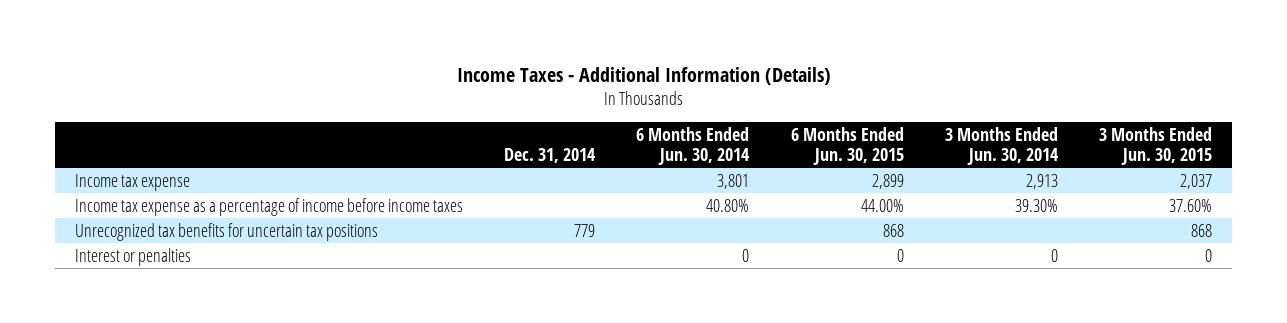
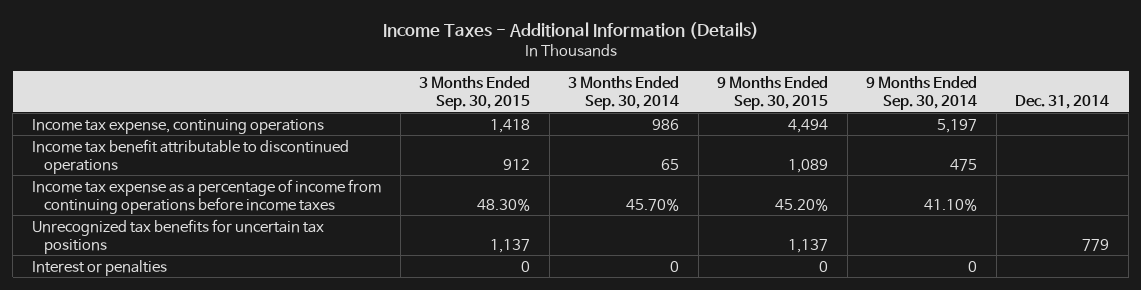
- | Dec. 31, 2014 | 6 Months Ended Jun. 30, 2014 | 6 Months Ended Jun. 30, 2015 | 3 Months Ended Jun. 30, 2014 | 3 Months Ended Jun. 30, 2015
+ | 3 Months Ended Sep. 30, 2015 | 3 Months Ended Sep. 30, 2014 | 9 Months Ended Sep. 30, 2015 | 9 Months Ended Sep. 30, 2014 | Dec. 31, 2014
- Income tax expense | | 3,801 | 2,899 | 2,913 | 2,037
- Income tax expense as a percentage of income before income taxes | | 40.80% | 44.00% | 39.30% | 37.60%
+ Income tax expense, continuing operations | 1,418 | 986 | 4,494 | 5,197 |
+ Income tax benefit attributable to discontinued operations | 912 | 65 | 1,089 | 475 |
+ Income tax expense as a percentage of income from continuing operations before income taxes | 48.30% | 45.70% | 45.20% | 41.10% |

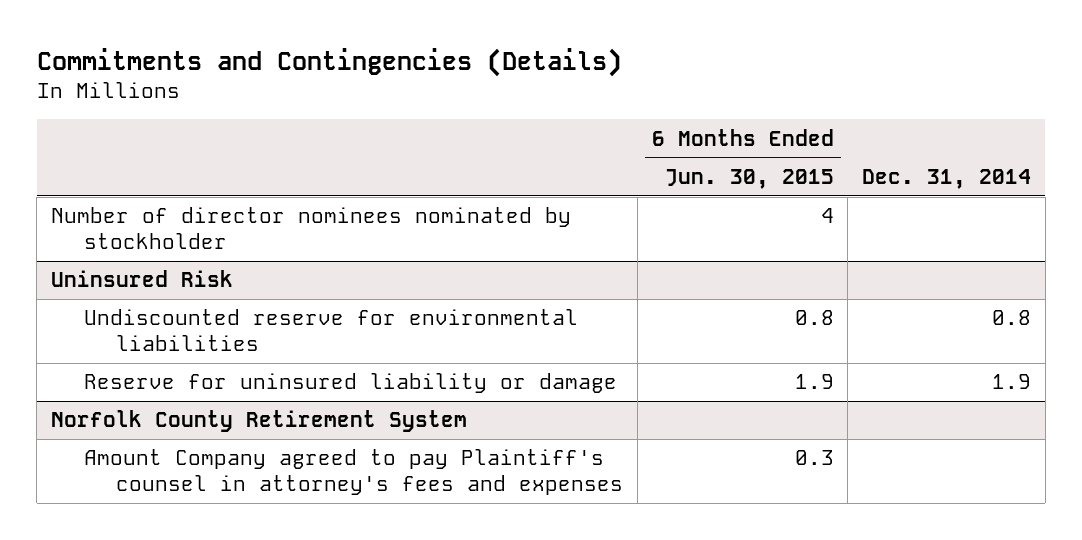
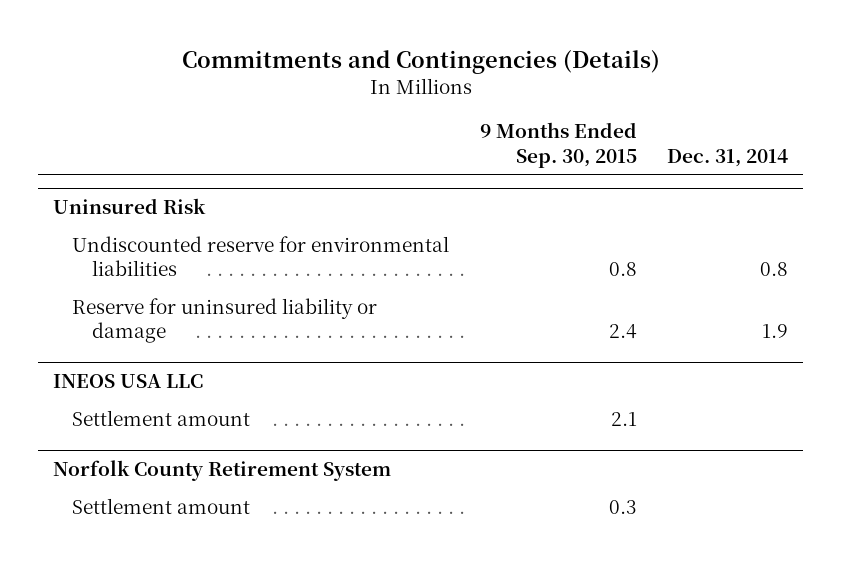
- | 6 Months Ended Jun. 30, 2015 | Dec. 31, 2014
+ | 9 Months Ended Sep. 30, 2015 | Dec. 31, 2014
- Number of director nominees nominated by stockholder | 4 |
+ INEOS USA LLC
+ Settlement amount | 2.1 |
@ Norfolk County Retirement System
- Amount Company agreed to pay Plaintiff's counsel in attorney's fees and expenses | 0.3 |
+ Settlement amount | 0.3 |

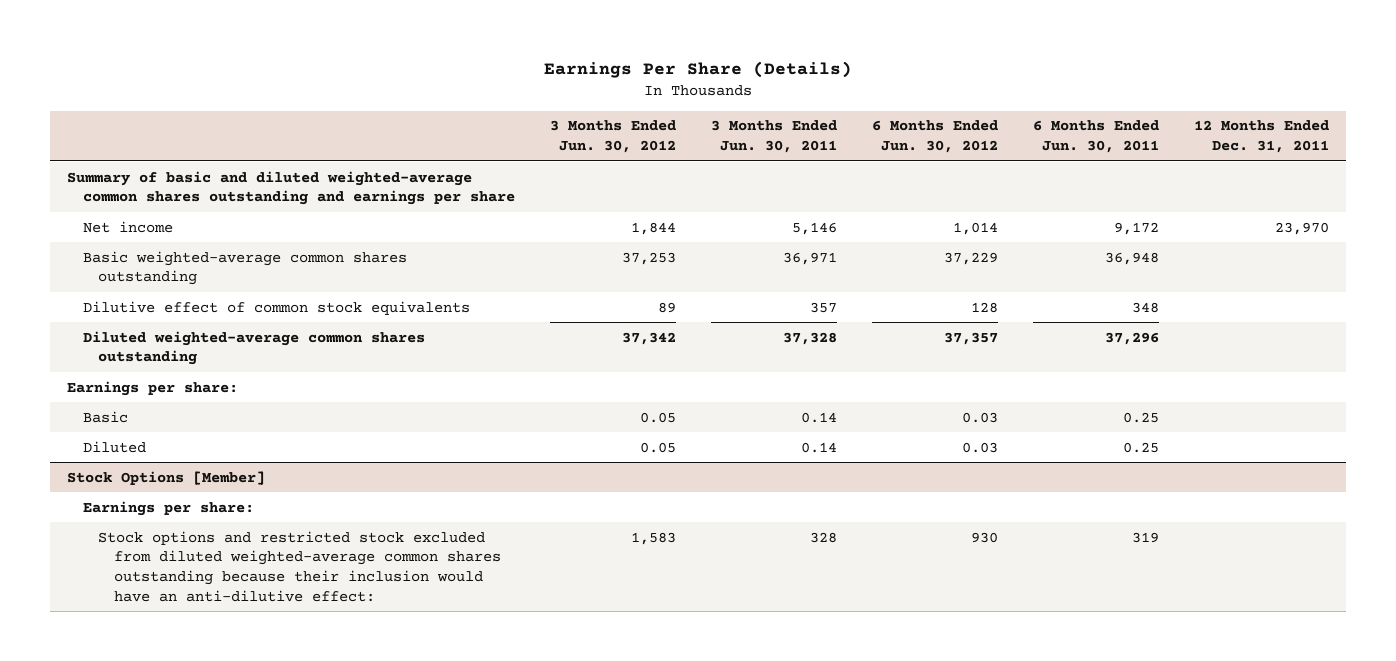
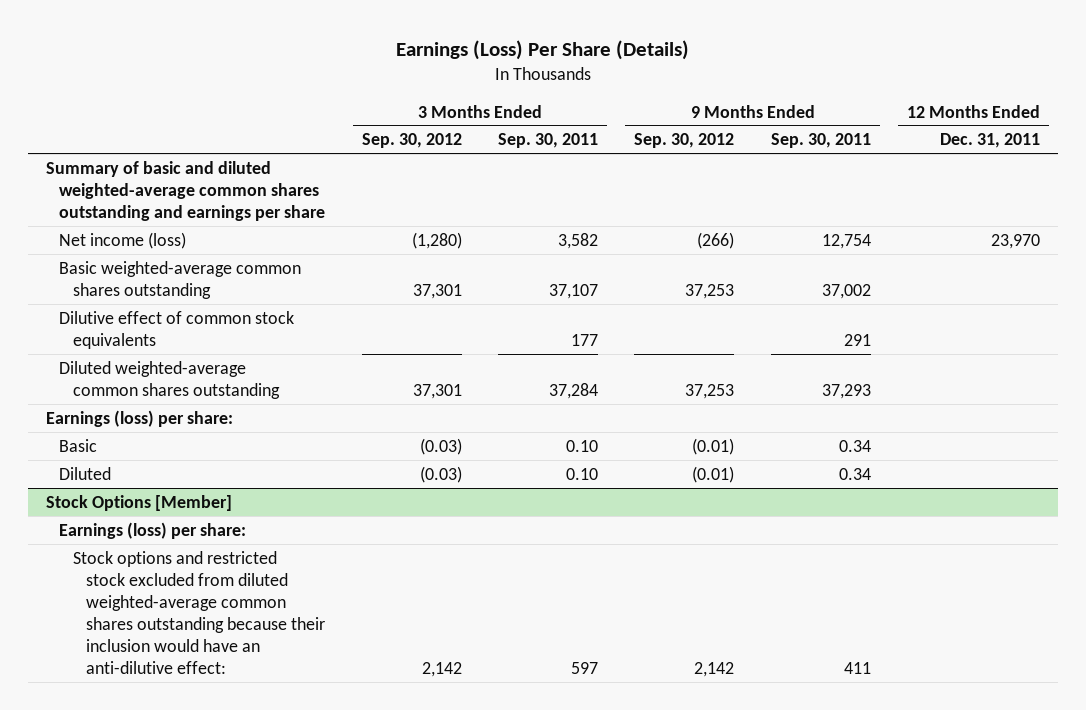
- Earnings Per Share (Details)
+ Earnings (Loss) Per Share (Details)
- | 3 Months Ended Jun. 30, 2012 | 3 Months Ended Jun. 30, 2011 | 6 Months Ended Jun. 30, 2012 | 6 Months Ended Jun. 30, 2011 | 12 Months Ended Dec. 31, 2011
+ | 3 Months Ended Sep. 30, 2012 | 3 Months Ended Sep. 30, 2011 | 9 Months Ended Sep. 30, 2012 | 9 Months Ended Sep. 30, 2011 | 12 Months Ended Dec. 31, 2011
- Net income | 1,844 | 5,146 | 1,014 | 9,172 | 23,970
+ Net income (loss) | (1,280) | 3,582 | (266) | 12,754 | 23,970
- Earnings per share:
+ Earnings (loss) per share:
@ Stock Options [Member]
- Earnings per share:
+ Earnings (loss) per share:

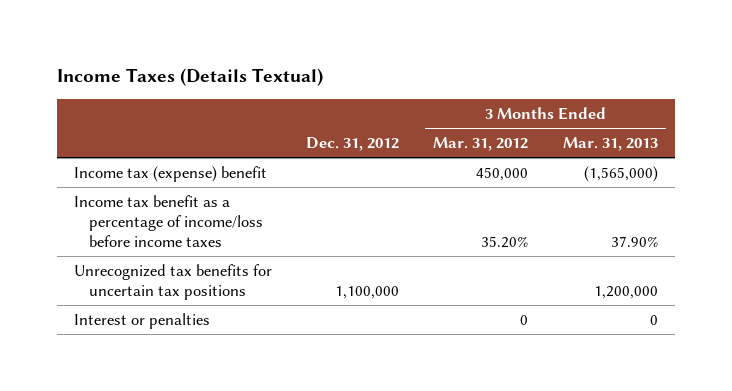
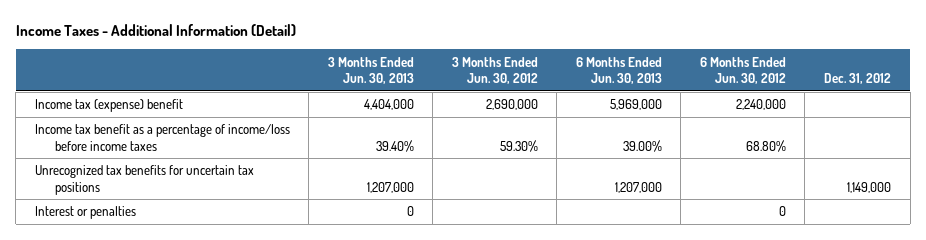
- Income Taxes (Details Textual)
+ Income Taxes - Additional Information (Detail)
- | Dec. 31, 2012 | 3 Months Ended Mar. 31, 2012 | 3 Months Ended Mar. 31, 2013
+ | 3 Months Ended Jun. 30, 2013 | 3 Months Ended Jun. 30, 2012 | 6 Months Ended Jun. 30, 2013 | 6 Months Ended Jun. 30, 2012 | Dec. 31, 2012
- Unrecognized tax benefits for uncertain tax positions | 1,100,000 | | 1,200,000
+ Unrecognized tax benefits for uncertain tax positions | 1,207,000 | | 1,207,000 | | 1,149,000

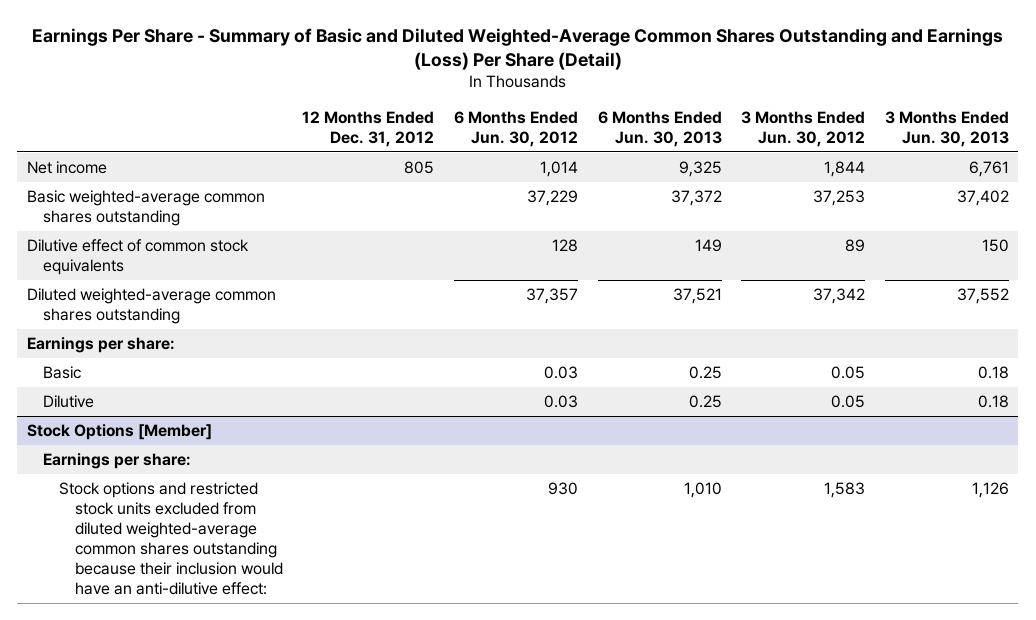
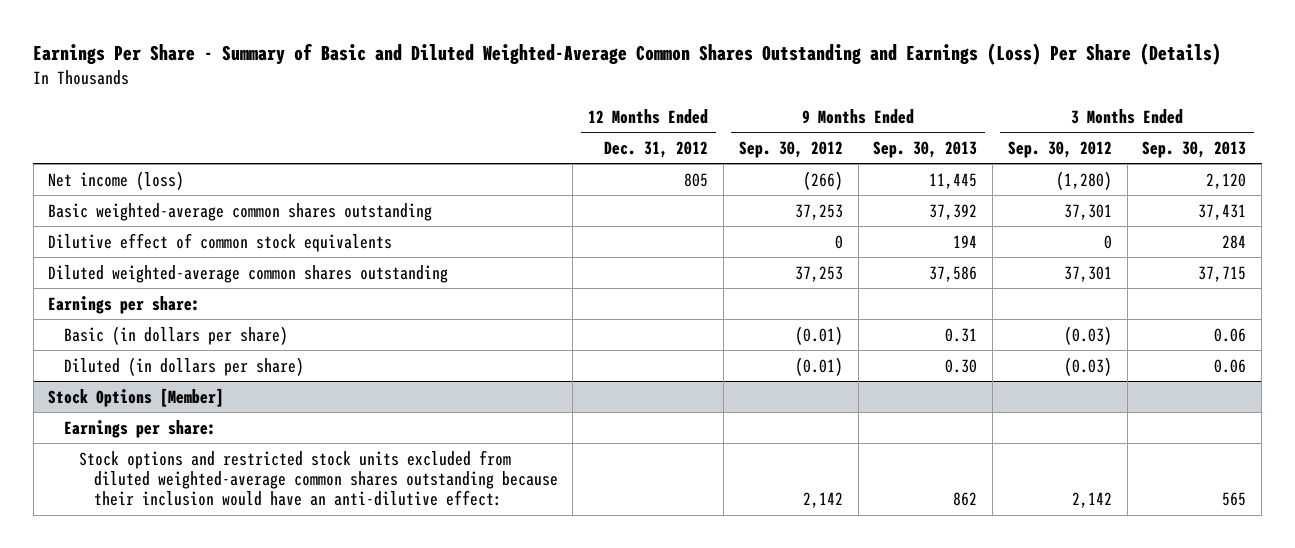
- Earnings Per Share - Summary of Basic and Diluted Weighted-Average Common Shares Outstanding and Earnings (Loss) Per Share (Detail)
+ Earnings Per Share - Summary of Basic and Diluted Weighted-Average Common Shares Outstanding and Earnings (Loss) Per Share (Details)
- | 12 Months Ended Dec. 31, 2012 | 6 Months Ended Jun. 30, 2012 | 6 Months Ended Jun. 30, 2013 | 3 Months Ended Jun. 30, 2012 | 3 Months Ended Jun. 30, 2013
+ | 12 Months Ended Dec. 31, 2012 | 9 Months Ended Sep. 30, 2012 | 9 Months Ended Sep. 30, 2013 | 3 Months Ended Sep. 30, 2012 | 3 Months Ended Sep. 30, 2013
- Net income | 805 | 1,014 | 9,325 | 1,844 | 6,761
+ Net income (loss) | 805 | (266) | 11,445 | (1,280) | 2,120
- Basic | | 0.03 | 0.25 | 0.05 | 0.18
- Dilutive | | 0.03 | 0.25 | 0.05 | 0.18
+ Basic (in dollars per share) | | (0.01) | 0.31 | (0.03) | 0.06
+ Diluted (in dollars per share) | | (0.01) | 0.30 | (0.03) | 0.06

